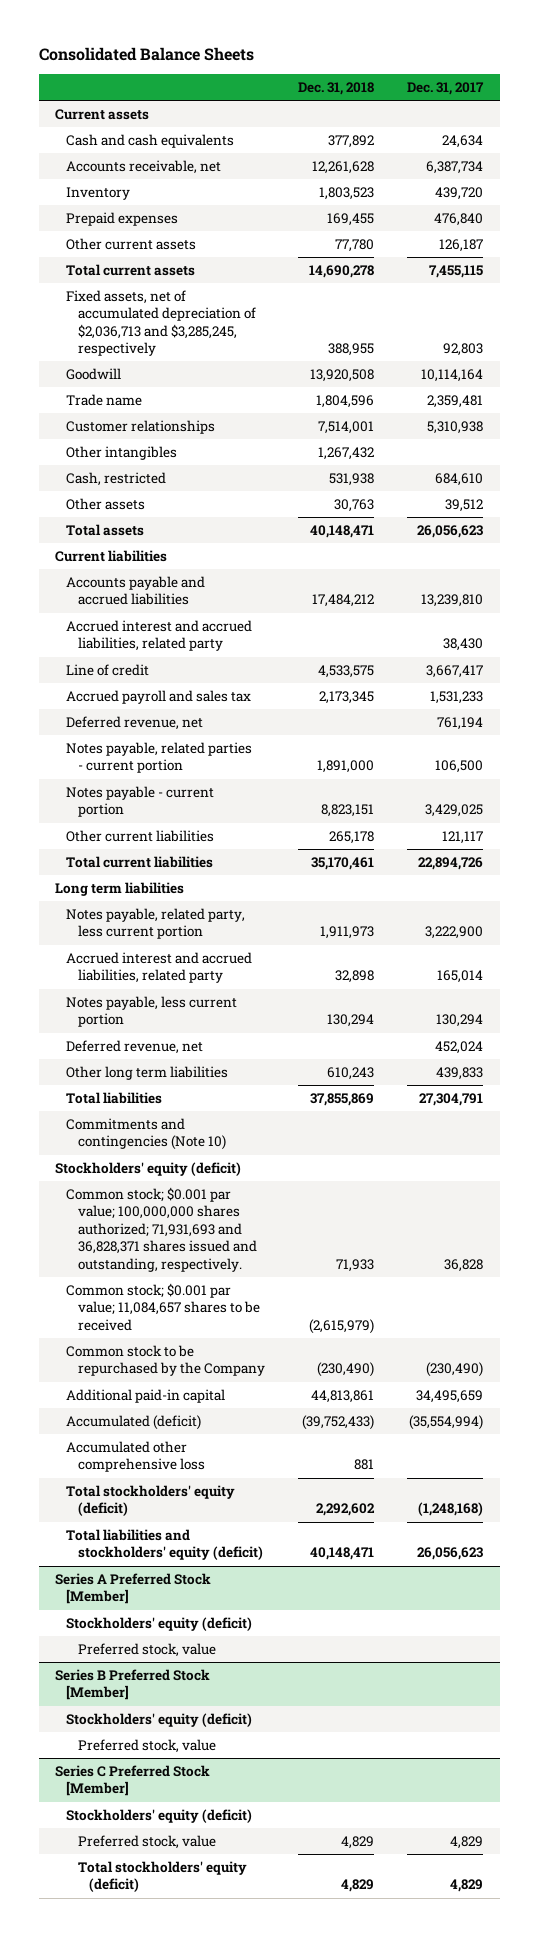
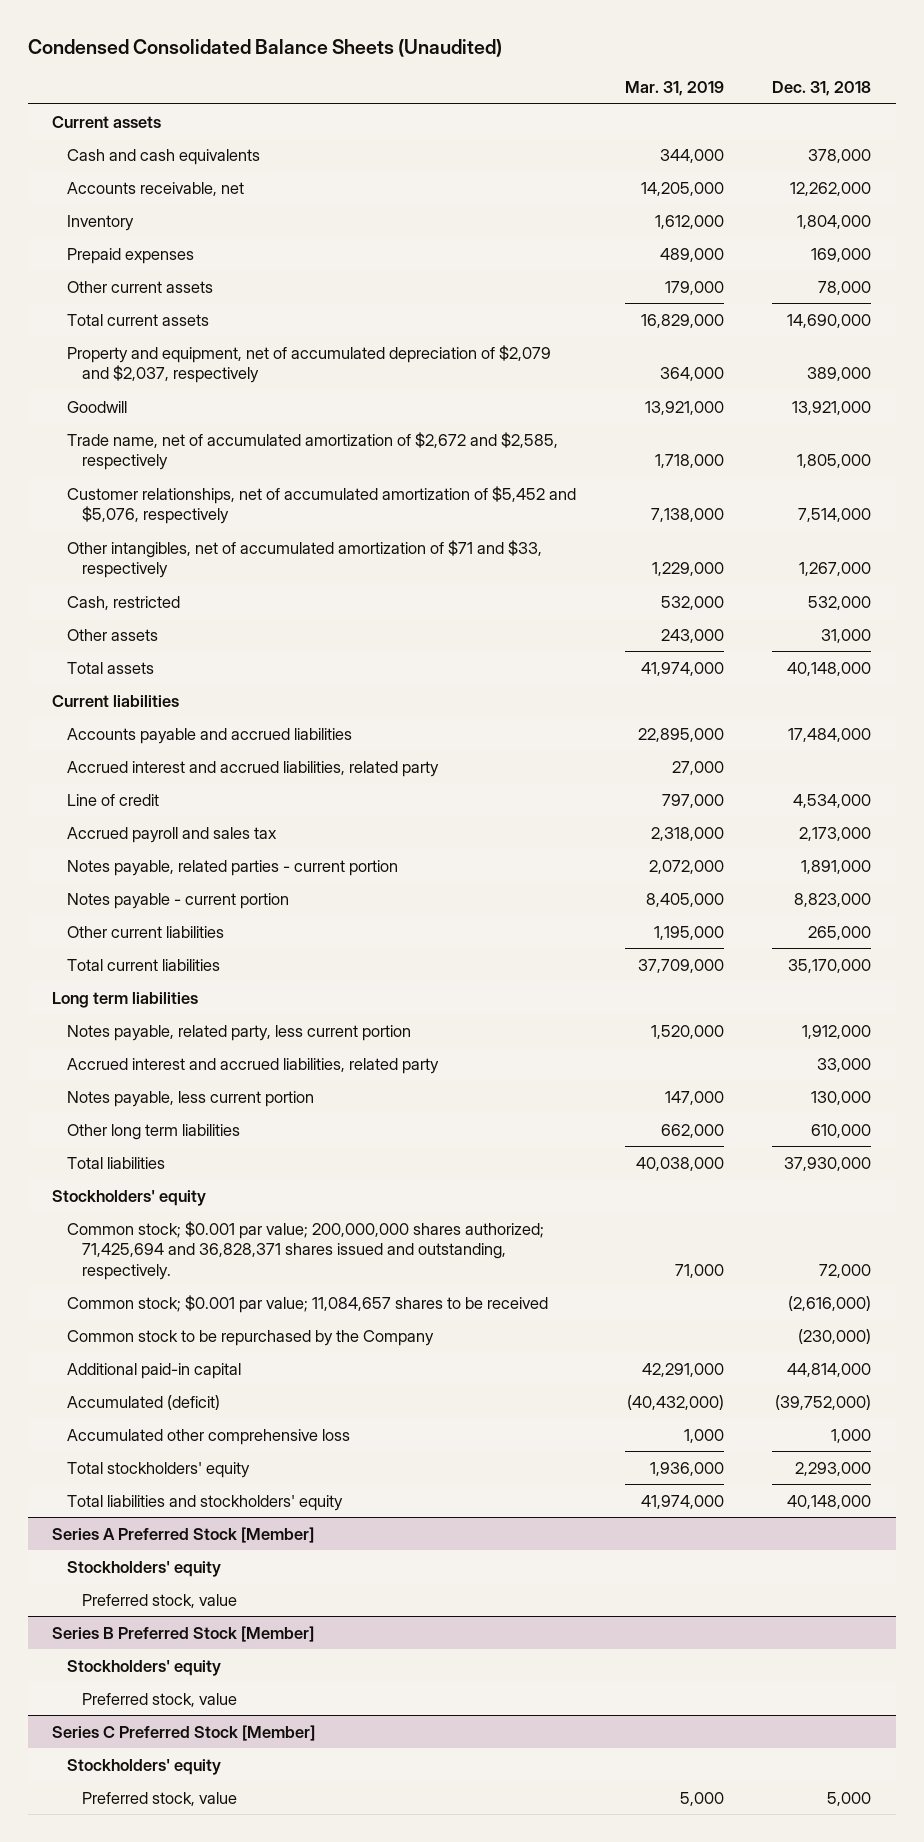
- Consolidated Balance Sheets
+ Condensed Consolidated Balance Sheets (Unaudited)
- | Dec. 31, 2018 | Dec. 31, 2017
+ | Mar. 31, 2019 | Dec. 31, 2018
- Cash and cash equivalents | 377,892 | 24,634
- Accounts receivable, net | 12,261,628 | 6,387,734
- Inventory | 1,803,523 | 439,720
- Prepaid expenses | 169,455 | 476,840
- Other current assets | 77,780 | 126,187
- Total current assets | 14,690,278 | 7,455,115
- Fixed assets, net of accumulated depreciation of $2,036,713 and $3,285,245, respectively | 388,955 | 92,803
- Goodwill | 13,920,508 | 10,114,164
- Trade name | 1,804,596 | 2,359,481
- Customer relationships | 7,514,001 | 5,310,938
- Other intangibles | 1,267,432 |
- Cash, restricted | 531,938 | 684,610
- Other assets | 30,763 | 39,512
- Total assets | 40,148,471 | 26,056,623
+ Cash and cash equivalents | 344,000 | 378,000
+ Accounts receivable, net | 14,205,000 | 12,262,000
+ Inventory | 1,612,000 | 1,804,000
+ Prepaid expenses | 489,000 | 169,000
+ Other current assets | 179,000 | 78,000
+ Total current assets | 16,829,000 | 14,690,000
+ Property and equipment, net of accumulated depreciation of $2,079 and $2,037, respectively | 364,000 | 389,000
+ Goodwill | 13,921,000 | 13,921,000
+ Trade name, net of accumulated amortization of $2,672 and $2,585, respectively | 1,718,000 | 1,805,000
+ Customer relationships, net of accumulated amortization of $5,452 and $5,076, respectively | 7,138,000 | 7,514,000
+ Other intangibles, net of accumulated amortization of $71 and $33, respectively | 1,229,000 | 1,267,000
+ Cash, restricted | 532,000 | 532,000
+ Other assets | 243,000 | 31,000
+ Total assets | 41,974,000 | 40,148,000
- Accounts payable and accrued liabilities | 17,484,212 | 13,239,810
+ Accounts payable and accrued liabilities | 22,895,000 | 17,484,000
- Line of credit | 4,533,575 | 3,667,417
- Accrued payroll and sales tax | 2,173,345 | 1,531,233
- Deferred revenue, net | | 761,194
+ Line of credit | 797,000 | 4,534,000
+ Accrued payroll and sales tax | 2,318,000 | 2,173,000
- Notes payable - current portion | 8,823,151 | 3,429,025
- Other current liabilities | 265,178 | 121,117
- Total current liabilities | 35,170,461 | 22,894,726
+ Notes payable - current portion | 8,405,000 | 8,823,000
+ Other current liabilities | 1,195,000 | 265,000
+ Total current liabilities | 37,709,000 | 35,170,000
- Notes payable, related party, less current portion | 1,911,973 | 3,222,900
- Accrued interest and accrued liabilities, related party | 32,898 | 165,014
- Notes payable, less current portion | 130,294 | 130,294
- Deferred revenue, net | | 452,024
- Other long term liabilities | 610,243 | 439,833
- Total liabilities | 37,855,869 | 27,304,791
- Commitments and contingencies (Note 10)
- Stockholders' equity (deficit)
- Common stock; $0.001 par value; 100,000,000 shares authorized; 71,931,693 and 36,828,371 shares issued and outstanding, respectively. | 71,933 | 36,828
- Common stock; $0.001 par value; 11,084,657 shares to be received | (2,615,979) |
- Common stock to be repurchased by the Company | (230,490) | (230,490)
- Additional paid-in capital | 44,813,861 | 34,495,659
- Accumulated (deficit) | (39,752,433) | (35,554,994)
- Accumulated other comprehensive loss | 881 |
- Total stockholders' equity (deficit) | 2,292,602 | (1,248,168)
- Total liabilities and stockholders' equity (deficit) | 40,148,471 | 26,056,623
+ Notes payable, related party, less current portion | 1,520,000 | 1,912,000
+ Accrued interest and accrued liabilities, related party | | 33,000
+ Notes payable, less current portion | 147,000 | 130,000
+ Other long term liabilities | 662,000 | 610,000
+ Total liabilities | 40,038,000 | 37,930,000
+ Stockholders' equity
+ Common stock; $0.001 par value; 200,000,000 shares authorized; 71,425,694 and 36,828,371 shares issued and outstanding, respectively. | 71,000 | 72,000
+ Common stock; $0.001 par value; 11,084,657 shares to be received | | (2,616,000)
+ Common stock to be repurchased by the Company | | (230,000)
+ Additional paid-in capital | 42,291,000 | 44,814,000
+ Accumulated (deficit) | (40,432,000) | (39,752,000)
+ Accumulated other comprehensive loss | 1,000 | 1,000
+ Total stockholders' equity | 1,936,000 | 2,293,000
+ Total liabilities and stockholders' equity | 41,974,000 | 40,148,000
@ Series A Preferred Stock [Member]
- Stockholders' equity (deficit)
+ Stockholders' equity
@ Series B Preferred Stock [Member]
- Stockholders' equity (deficit)
+ Stockholders' equity
@ Series C Preferred Stock [Member]
- Stockholders' equity (deficit)
- Preferred stock, value | 4,829 | 4,829
- Total stockholders' equity (deficit) | 4,829 | 4,829
+ Stockholders' equity
+ Preferred stock, value | 5,000 | 5,000

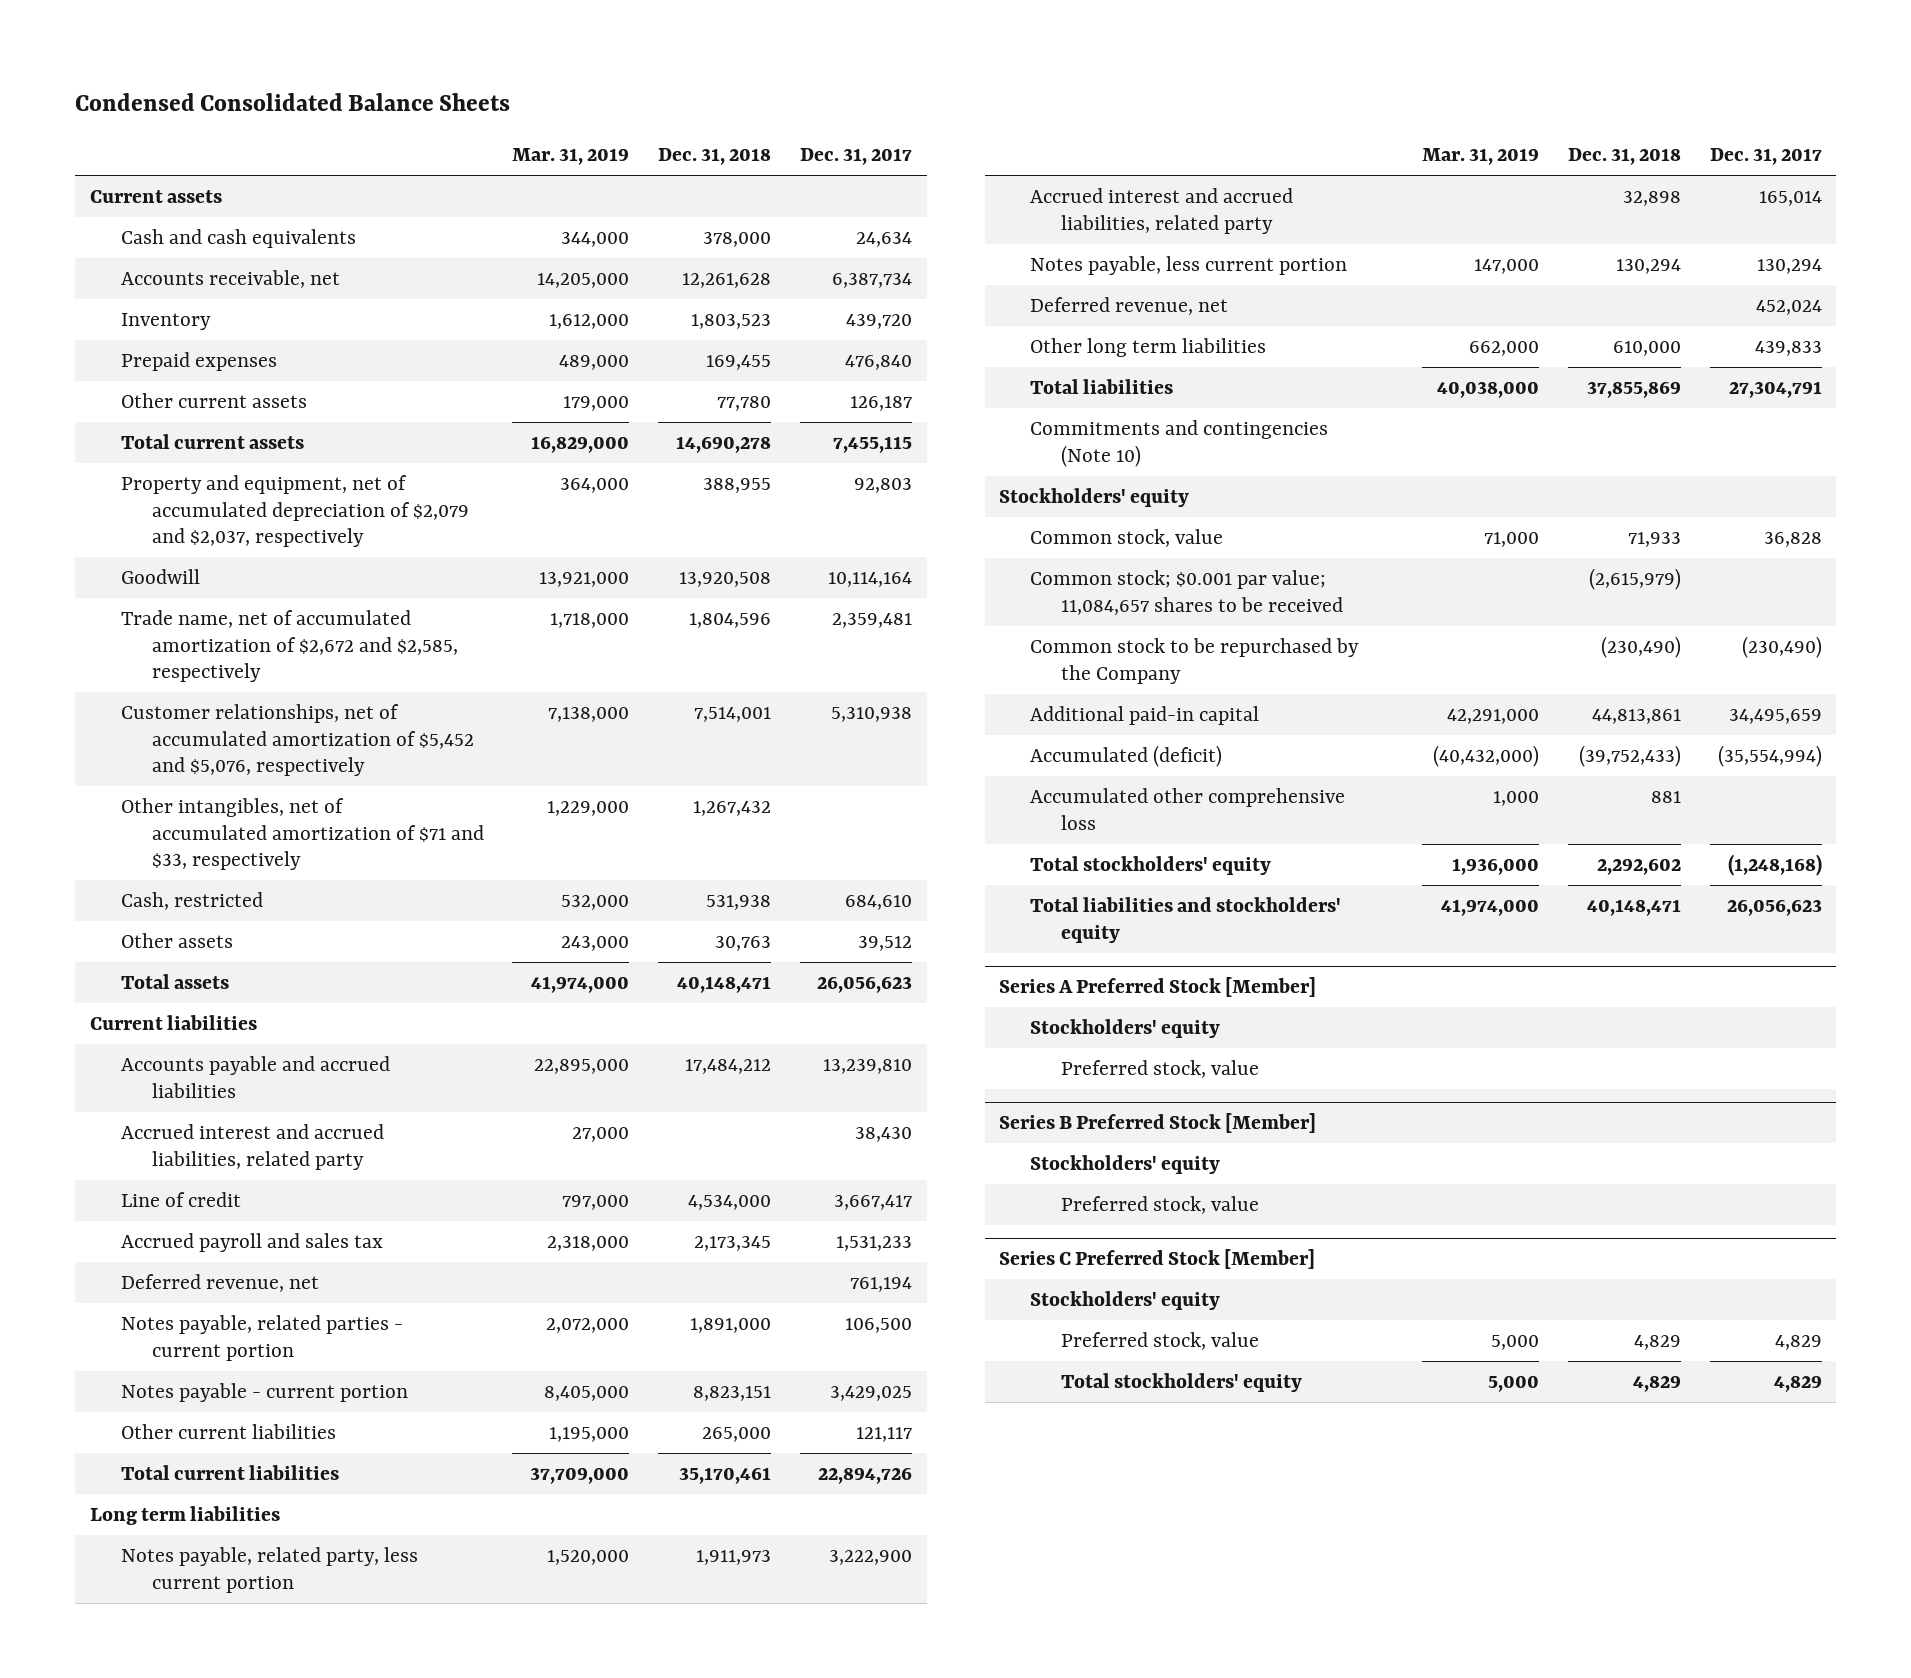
- Condensed Consolidated Balance Sheets (Unaudited)
+ Condensed Consolidated Balance Sheets
- | Mar. 31, 2019 | Dec. 31, 2018
+ | Mar. 31, 2019 | Dec. 31, 2018 | Dec. 31, 2017
- Accounts receivable, net | 14,205,000 | 12,262,000
- Inventory | 1,612,000 | 1,804,000
- Prepaid expenses | 489,000 | 169,000
- Other current assets | 179,000 | 78,000
- Total current assets | 16,829,000 | 14,690,000
- Property and equipment, net of accumulated depreciation of $2,079 and $2,037, respectively | 364,000 | 389,000
- Goodwill | 13,921,000 | 13,921,000
- Trade name, net of accumulated amortization of $2,672 and $2,585, respectively | 1,718,000 | 1,805,000
- Customer relationships, net of accumulated amortization of $5,452 and $5,076, respectively | 7,138,000 | 7,514,000
- Other intangibles, net of accumulated amortization of $71 and $33, respectively | 1,229,000 | 1,267,000
- Cash, restricted | 532,000 | 532,000
- Other assets | 243,000 | 31,000
- Total assets | 41,974,000 | 40,148,000
+ Accounts receivable, net | 14,205,000 | 12,261,628 | 6,387,734
+ Inventory | 1,612,000 | 1,803,523 | 439,720
+ Prepaid expenses | 489,000 | 169,455 | 476,840
+ Other current assets | 179,000 | 77,780 | 126,187
+ Total current assets | 16,829,000 | 14,690,278 | 7,455,115
+ Property and equipment, net of accumulated depreciation of $2,079 and $2,037, respectively | 364,000 | 388,955 | 92,803
+ Goodwill | 13,921,000 | 13,920,508 | 10,114,164
+ Trade name, net of accumulated amortization of $2,672 and $2,585, respectively | 1,718,000 | 1,804,596 | 2,359,481
+ Customer relationships, net of accumulated amortization of $5,452 and $5,076, respectively | 7,138,000 | 7,514,001 | 5,310,938
+ Other intangibles, net of accumulated amortization of $71 and $33, respectively | 1,229,000 | 1,267,432 |
+ Cash, restricted | 532,000 | 531,938 | 684,610
+ Other assets | 243,000 | 30,763 | 39,512
+ Total assets | 41,974,000 | 40,148,471 | 26,056,623
- Accounts payable and accrued liabilities | 22,895,000 | 17,484,000
+ Accounts payable and accrued liabilities | 22,895,000 | 17,484,212 | 13,239,810
- Accrued payroll and sales tax | 2,318,000 | 2,173,000
+ Accrued payroll and sales tax | 2,318,000 | 2,173,345 | 1,531,233
+ Deferred revenue, net | | | 761,194
- Notes payable - current portion | 8,405,000 | 8,823,000
+ Notes payable - current portion | 8,405,000 | 8,823,151 | 3,429,025
- Total current liabilities | 37,709,000 | 35,170,000
+ Total current liabilities | 37,709,000 | 35,170,461 | 22,894,726
- Notes payable, related party, less current portion | 1,520,000 | 1,912,000
- Accrued interest and accrued liabilities, related party | | 33,000
- Notes payable, less current portion | 147,000 | 130,000
+ Notes payable, related party, less current portion | 1,520,000 | 1,911,973 | 3,222,900
+ Accrued interest and accrued liabilities, related party | | 32,898 | 165,014
+ Notes payable, less current portion | 147,000 | 130,294 | 130,294
+ Deferred revenue, net | | | 452,024
- Total liabilities | 40,038,000 | 37,930,000
+ Total liabilities | 40,038,000 | 37,855,869 | 27,304,791
+ Commitments and contingencies (Note 10)
- Common stock; $0.001 par value; 200,000,000 shares authorized; 71,425,694 and 36,828,371 shares issued and outstanding, respectively. | 71,000 | 72,000
- Common stock; $0.001 par value; 11,084,657 shares to be received | | (2,616,000)
- Common stock to be repurchased by the Company | | (230,000)
- Additional paid-in capital | 42,291,000 | 44,814,000
- Accumulated (deficit) | (40,432,000) | (39,752,000)
- Accumulated other comprehensive loss | 1,000 | 1,000
- Total stockholders' equity | 1,936,000 | 2,293,000
- Total liabilities and stockholders' equity | 41,974,000 | 40,148,000
+ Common stock, value | 71,000 | 71,933 | 36,828
+ Common stock; $0.001 par value; 11,084,657 shares to be received | | (2,615,979) |
+ Common stock to be repurchased by the Company | | (230,490) | (230,490)
+ Additional paid-in capital | 42,291,000 | 44,813,861 | 34,495,659
+ Accumulated (deficit) | (40,432,000) | (39,752,433) | (35,554,994)
+ Accumulated other comprehensive loss | 1,000 | 881 |
+ Total stockholders' equity | 1,936,000 | 2,292,602 | (1,248,168)
+ Total liabilities and stockholders' equity | 41,974,000 | 40,148,471 | 26,056,623
@ Series C Preferred Stock [Member]
- Preferred stock, value | 5,000 | 5,000
+ Preferred stock, value | 5,000 | 4,829 | 4,829
+ Total stockholders' equity | 5,000 | 4,829 | 4,829

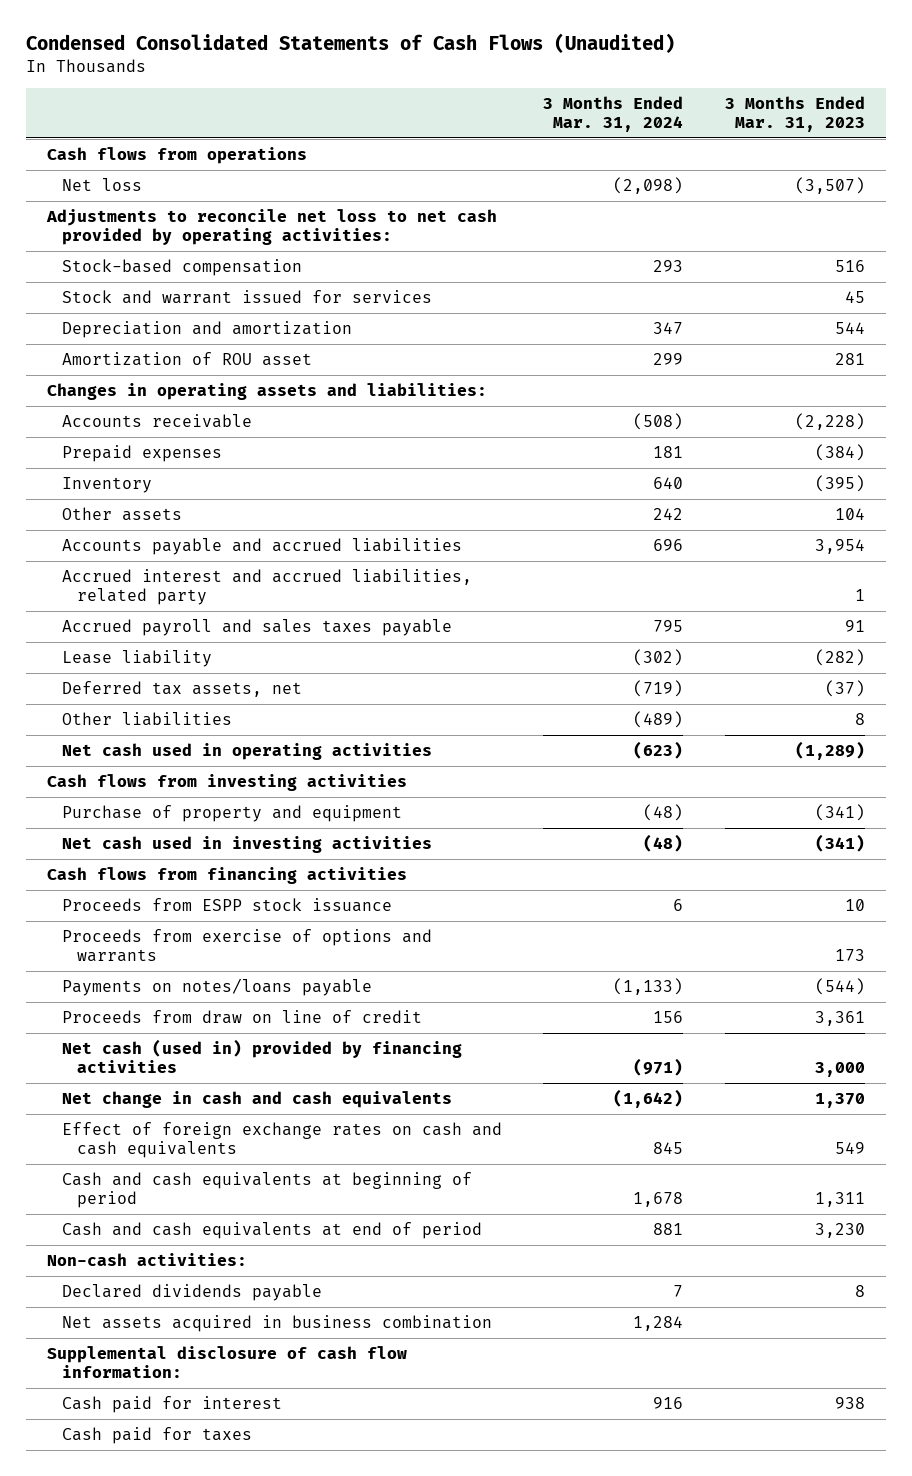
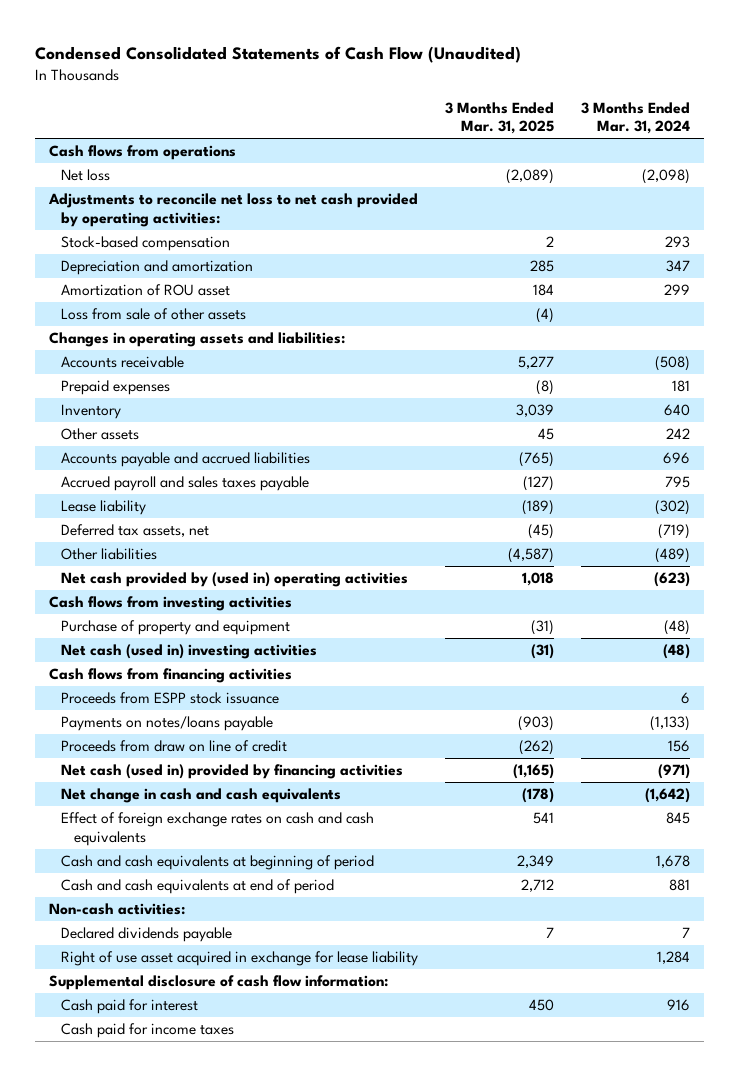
- Condensed Consolidated Statements of Cash Flows (Unaudited)
+ Condensed Consolidated Statements of Cash Flow (Unaudited)
- | 3 Months Ended Mar. 31, 2024 | 3 Months Ended Mar. 31, 2023
+ | 3 Months Ended Mar. 31, 2025 | 3 Months Ended Mar. 31, 2024
- Stock and warrant issued for services | | 45
+ Loss from sale of other assets | (4) |
- Accrued interest and accrued liabilities, related party | | 1
- Net cash used in operating activities | (623) | (1,289)
+ Net cash provided by (used in) operating activities | 1,018 | (623)
- Net cash used in investing activities | (48) | (341)
+ Net cash (used in) investing activities | (31) | (48)
- Proceeds from exercise of options and warrants | | 173
- Net assets acquired in business combination | 1,284 |
+ Right of use asset acquired in exchange for lease liability | | 1,284
- Cash paid for taxes
+ Cash paid for income taxes

